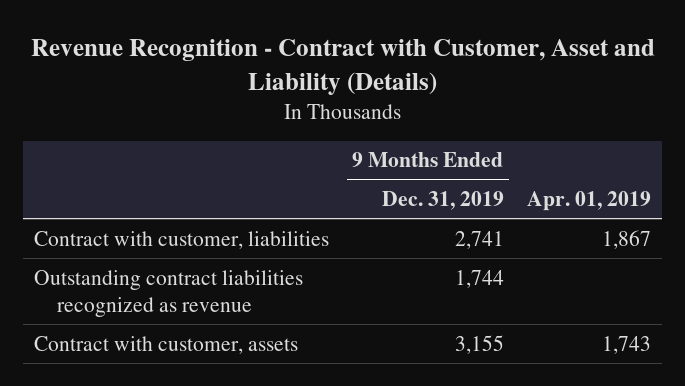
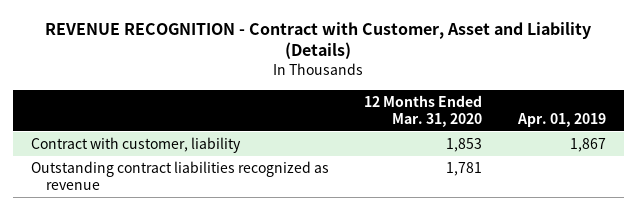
- Revenue Recognition - Contract with Customer, Asset and Liability (Details)
+ REVENUE RECOGNITION - Contract with Customer, Asset and Liability (Details)
- | 9 Months Ended Dec. 31, 2019 | Apr. 01, 2019
+ | 12 Months Ended Mar. 31, 2020 | Apr. 01, 2019
- Contract with customer, liabilities | 2,741 | 1,867
+ Contract with customer, liability | 1,853 | 1,867
- Contract with customer, assets | 3,155 | 1,743

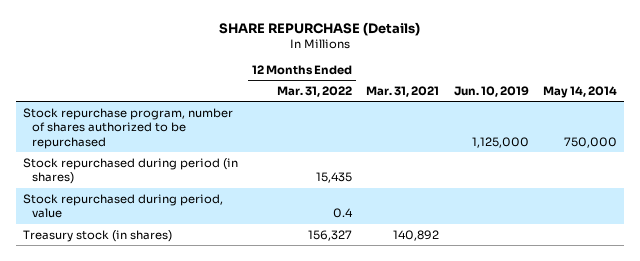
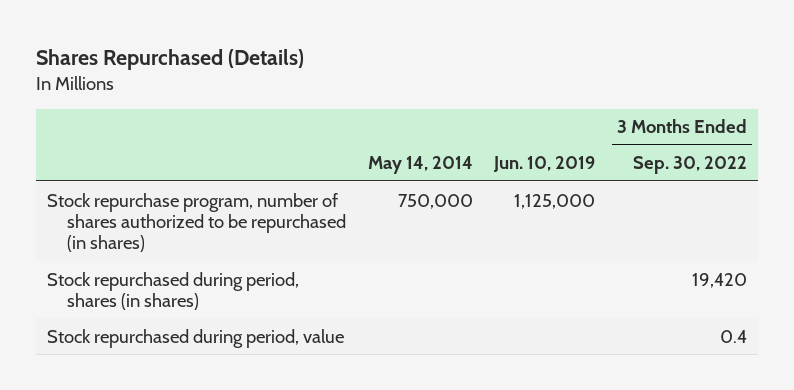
- SHARE REPURCHASE (Details)
+ Shares Repurchased (Details)
- | 12 Months Ended Mar. 31, 2022 | Mar. 31, 2021 | Jun. 10, 2019 | May 14, 2014
+ | May 14, 2014 | Jun. 10, 2019 | 3 Months Ended Sep. 30, 2022
- Stock repurchase program, number of shares authorized to be repurchased | | | 1,125,000 | 750,000
- Stock repurchased during period (in shares) | 15,435 | | |
+ Stock repurchase program, number of shares authorized to be repurchased (in shares) | 750,000 | 1,125,000 |
+ Stock repurchased during period, shares (in shares) | | | 19,420
- Treasury stock (in shares) | 156,327 | 140,892 | |

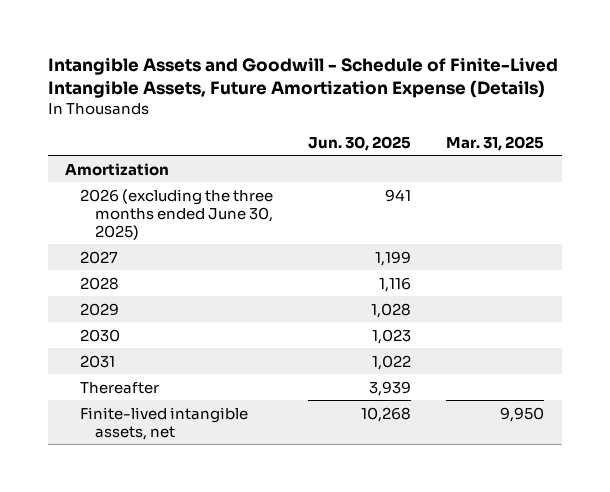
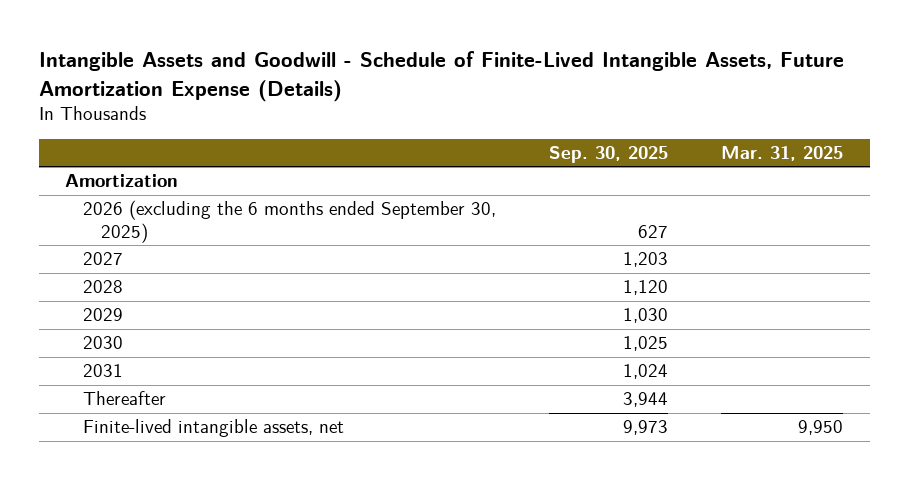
- | Jun. 30, 2025 | Mar. 31, 2025
+ | Sep. 30, 2025 | Mar. 31, 2025
- 2026 (excluding the three months ended June 30, 2025) | 941 |
+ 2026 (excluding the 6 months ended September 30, 2025) | 627 |

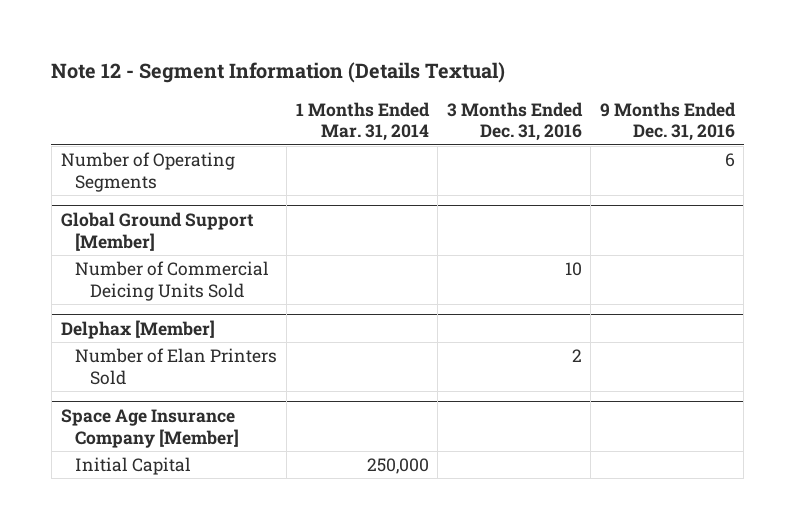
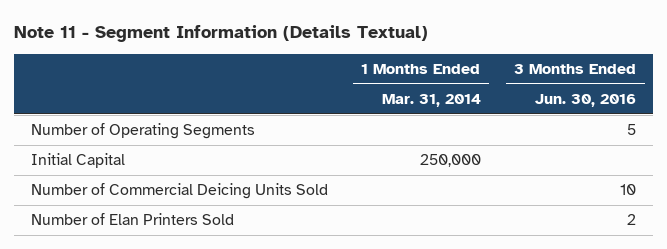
- Note 12 - Segment Information (Details Textual)
+ Note 11 - Segment Information (Details Textual)
- | 1 Months Ended Mar. 31, 2014 | 3 Months Ended Dec. 31, 2016 | 9 Months Ended Dec. 31, 2016
+ | 1 Months Ended Mar. 31, 2014 | 3 Months Ended Jun. 30, 2016
- Global Ground Support [Member]
- Number of Commercial Deicing Units Sold | | 10 |
- Delphax [Member]
- Number of Elan Printers Sold | | 2 |
- Space Age Insurance Company [Member]
- Initial Capital | 250,000 | |
+ Initial Capital | 250,000 |
+ Number of Commercial Deicing Units Sold | | 10
+ Number of Elan Printers Sold | | 2

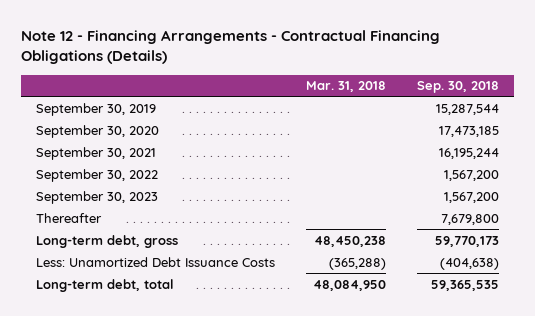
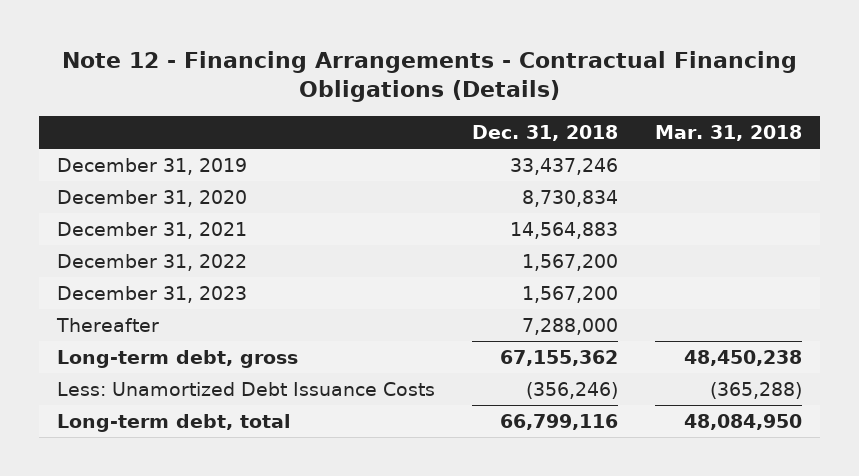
- | Mar. 31, 2018 | Sep. 30, 2018
+ | Dec. 31, 2018 | Mar. 31, 2018
- September 30, 2019 | | 15,287,544
- September 30, 2020 | | 17,473,185
- September 30, 2021 | | 16,195,244
- September 30, 2022 | | 1,567,200
- September 30, 2023 | | 1,567,200
+ December 31, 2019 | 33,437,246 |
+ December 31, 2020 | 8,730,834 |
+ December 31, 2021 | 14,564,883 |
+ December 31, 2022 | 1,567,200 |
+ December 31, 2023 | 1,567,200 |

